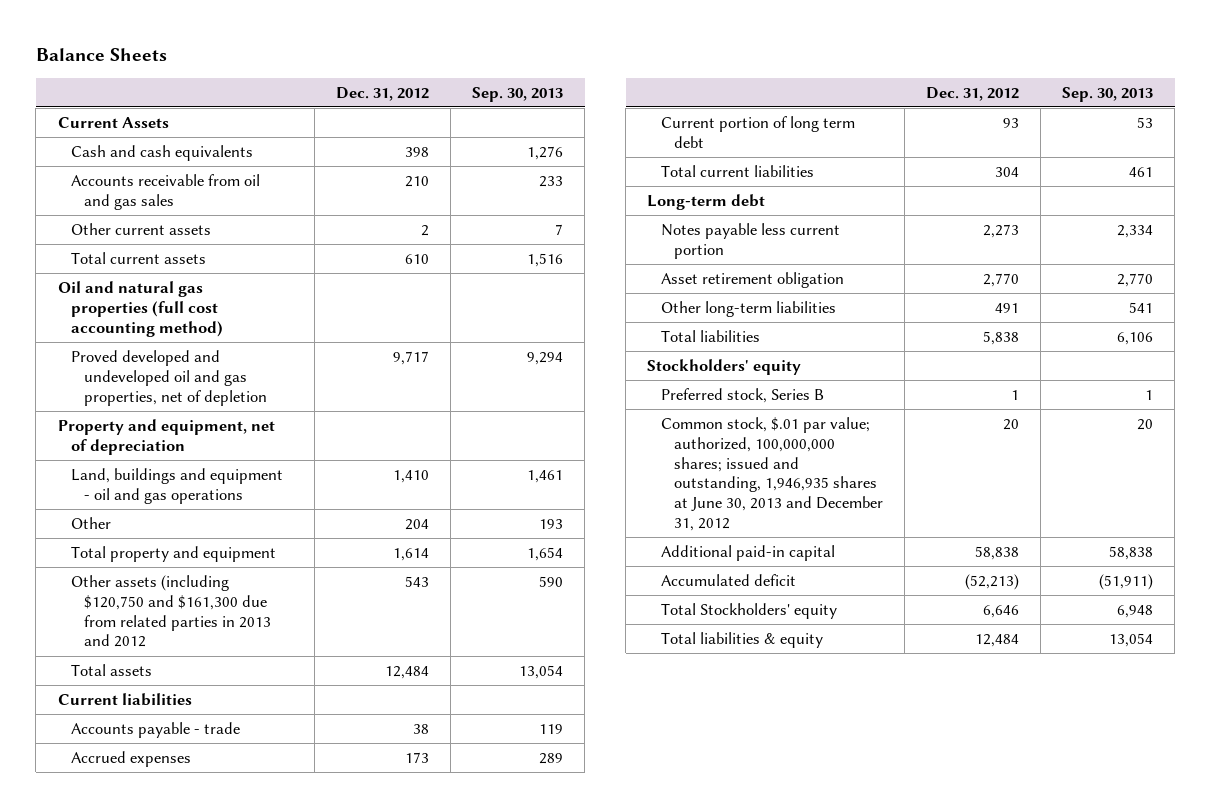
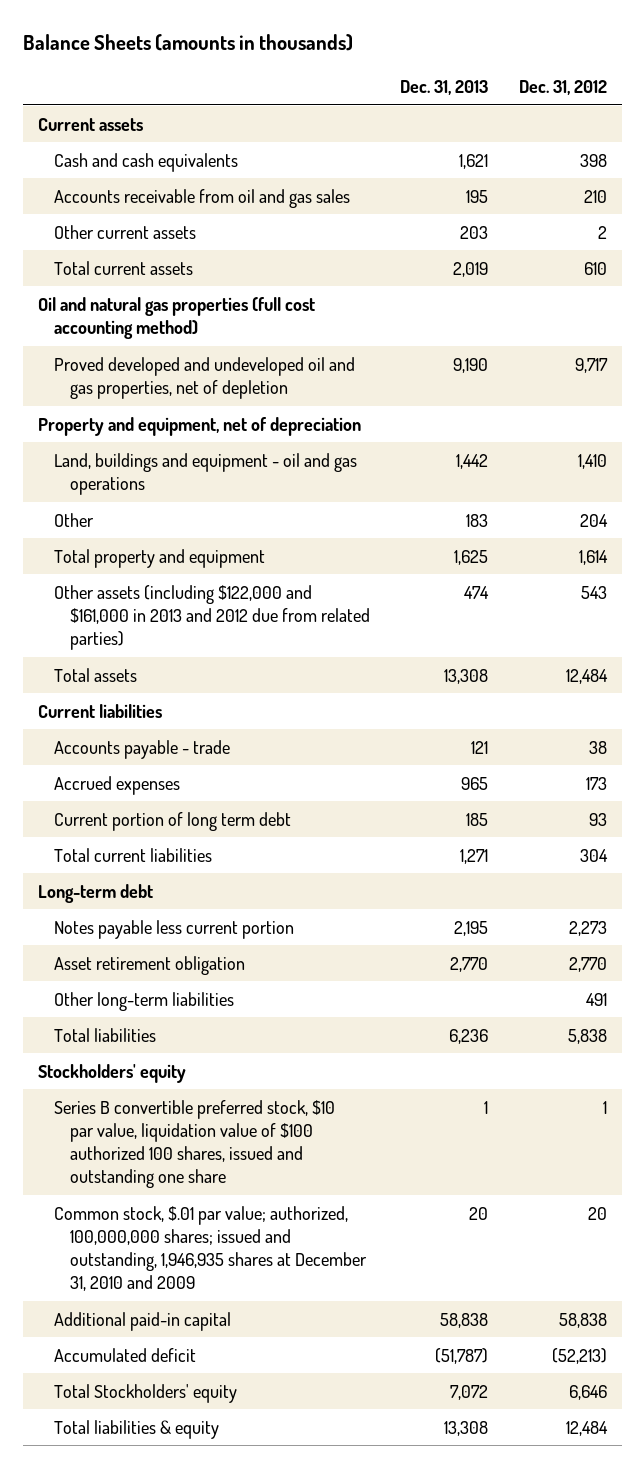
- Balance Sheets
+ Balance Sheets (amounts in thousands)
- | Dec. 31, 2012 | Sep. 30, 2013
+ | Dec. 31, 2013 | Dec. 31, 2012
- Current Assets
+ Current assets
- Other assets (including $120,750 and $161,300 due from related parties in 2013 and 2012 | 543 | 590
+ Other assets (including $122,000 and $161,000 in 2013 and 2012 due from related parties) | 474 | 543
- Preferred stock, Series B | 1 | 1
- Common stock, $.01 par value; authorized, 100,000,000 shares; issued and outstanding, 1,946,935 shares at June 30, 2013 and December 31, 2012 | 20 | 20
+ Series B convertible preferred stock, $10 par value, liquidation value of $100 authorized 100 shares, issued and outstanding one share | 1 | 1
+ Common stock, $.01 par value; authorized, 100,000,000 shares; issued and outstanding, 1,946,935 shares at December 31, 2010 and 2009 | 20 | 20

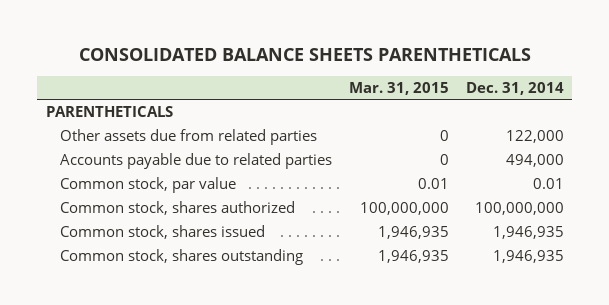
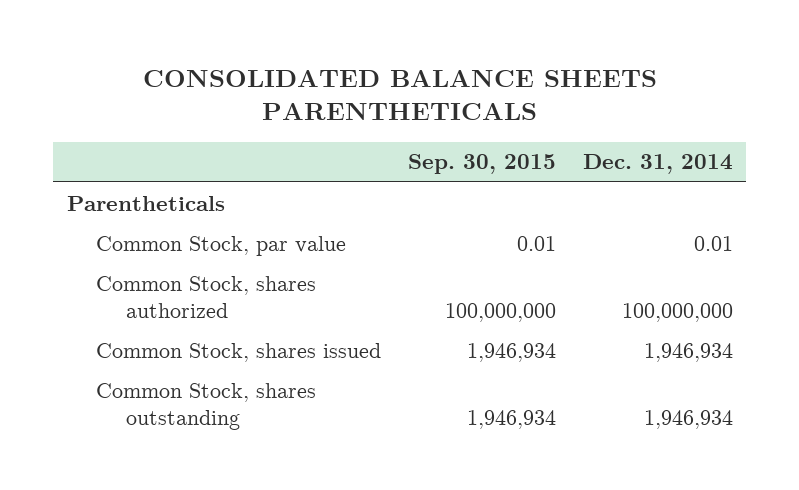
- | Mar. 31, 2015 | Dec. 31, 2014
+ | Sep. 30, 2015 | Dec. 31, 2014
- PARENTHETICALS
- Other assets due from related parties | 0 | 122,000
- Accounts payable due to related parties | 0 | 494,000
- Common stock, par value | 0.01 | 0.01
- Common stock, shares authorized | 100,000,000 | 100,000,000
- Common stock, shares issued | 1,946,935 | 1,946,935
- Common stock, shares outstanding | 1,946,935 | 1,946,935
+ Parentheticals
+ Common Stock, par value | 0.01 | 0.01
+ Common Stock, shares authorized | 100,000,000 | 100,000,000
+ Common Stock, shares issued | 1,946,934 | 1,946,934
+ Common Stock, shares outstanding | 1,946,934 | 1,946,934

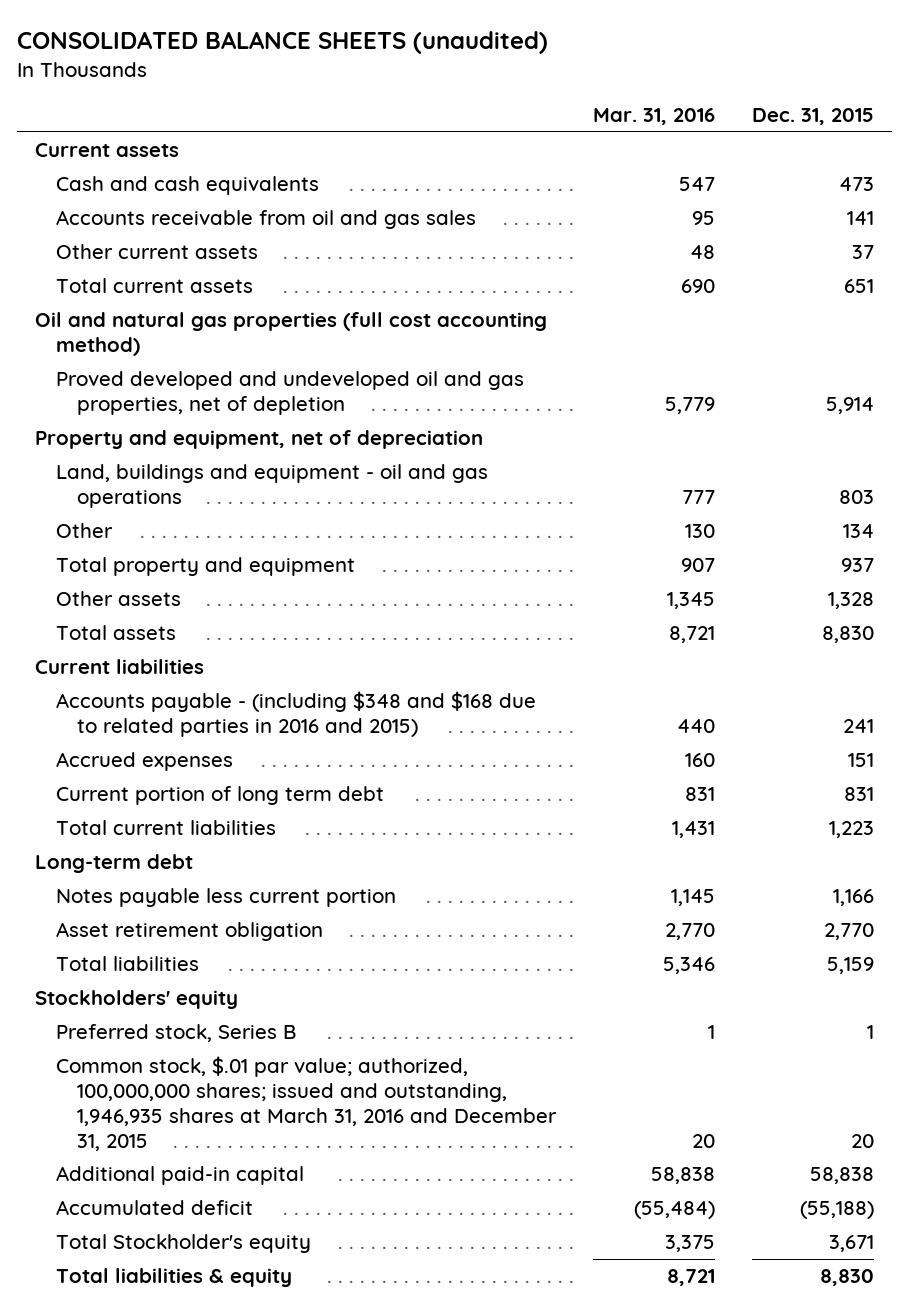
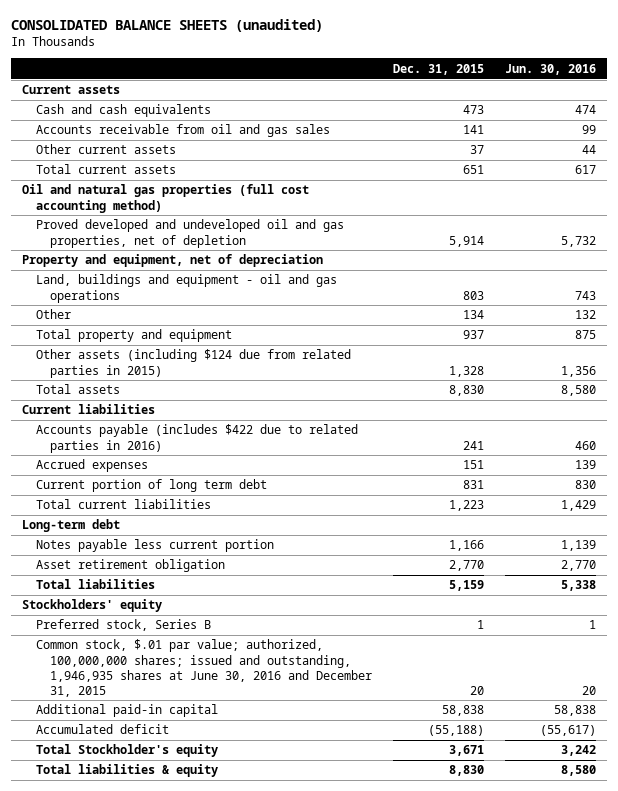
- | Mar. 31, 2016 | Dec. 31, 2015
+ | Dec. 31, 2015 | Jun. 30, 2016
- Other assets | 1,345 | 1,328
+ Other assets (including $124 due from related parties in 2015) | 1,328 | 1,356
- Accounts payable - (including $348 and $168 due to related parties in 2016 and 2015) | 440 | 241
+ Accounts payable (includes $422 due to related parties in 2016) | 241 | 460
- Common stock, $.01 par value; authorized, 100,000,000 shares; issued and outstanding, 1,946,935 shares at March 31, 2016 and December 31, 2015 | 20 | 20
+ Common stock, $.01 par value; authorized, 100,000,000 shares; issued and outstanding, 1,946,935 shares at June 30, 2016 and December 31, 2015 | 20 | 20

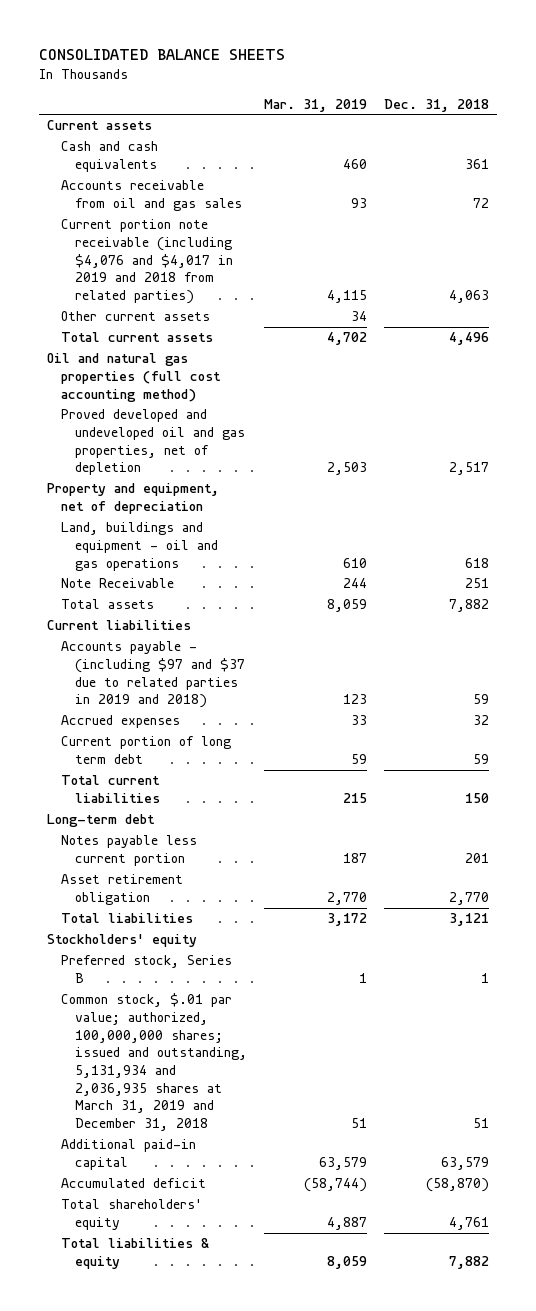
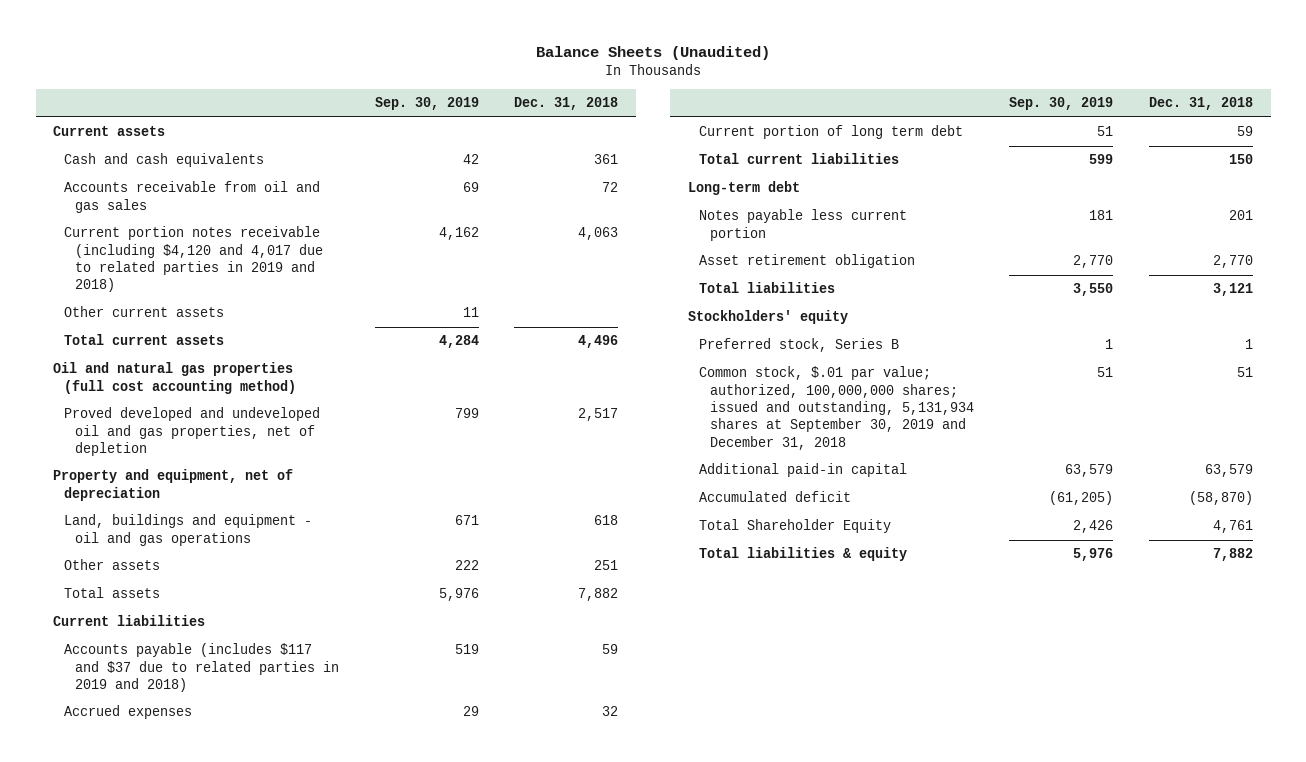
- CONSOLIDATED BALANCE SHEETS
+ Balance Sheets (Unaudited)
- | Mar. 31, 2019 | Dec. 31, 2018
+ | Sep. 30, 2019 | Dec. 31, 2018
- Current portion note receivable (including $4,076 and $4,017 in 2019 and 2018 from related parties) | 4,115 | 4,063
+ Current portion notes receivable (including $4,120 and 4,017 due to related parties in 2019 and 2018) | 4,162 | 4,063
- Note Receivable | 244 | 251
+ Other assets | 222 | 251
- Accounts payable - (including $97 and $37 due to related parties in 2019 and 2018) | 123 | 59
+ Accounts payable (includes $117 and $37 due to related parties in 2019 and 2018) | 519 | 59
- Common stock, $.01 par value; authorized, 100,000,000 shares; issued and outstanding, 5,131,934 and 2,036,935 shares at March 31, 2019 and December 31, 2018 | 51 | 51
+ Common stock, $.01 par value; authorized, 100,000,000 shares; issued and outstanding, 5,131,934 shares at September 30, 2019 and December 31, 2018 | 51 | 51
- Total shareholders' equity | 4,887 | 4,761
+ Total Shareholder Equity | 2,426 | 4,761

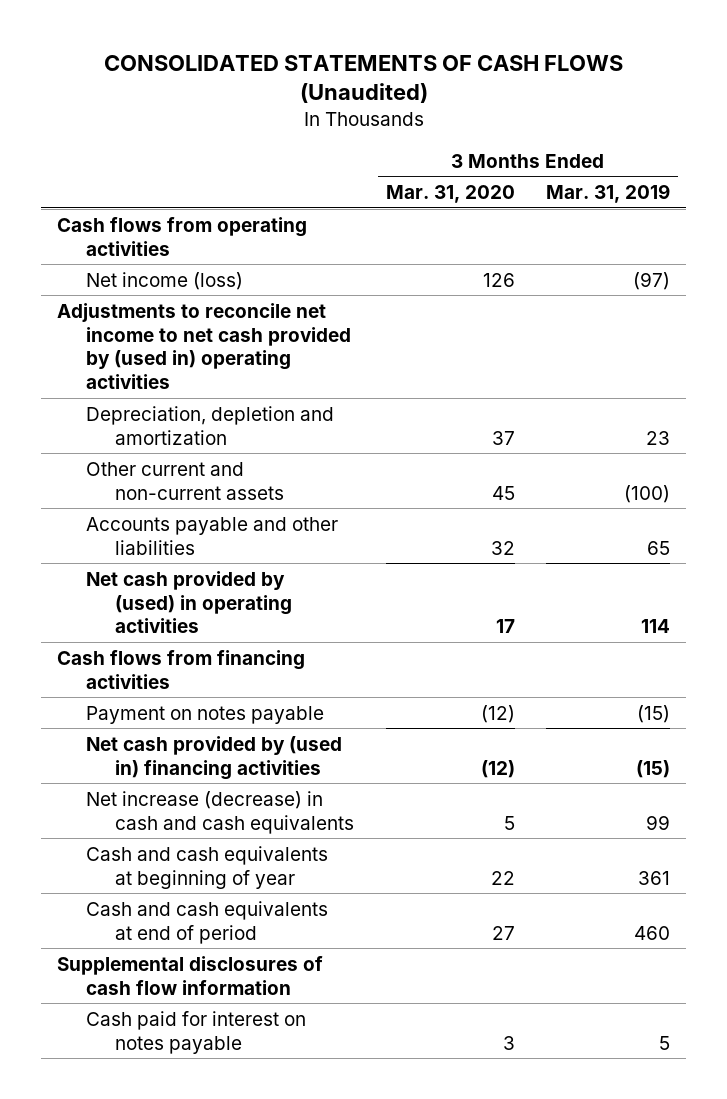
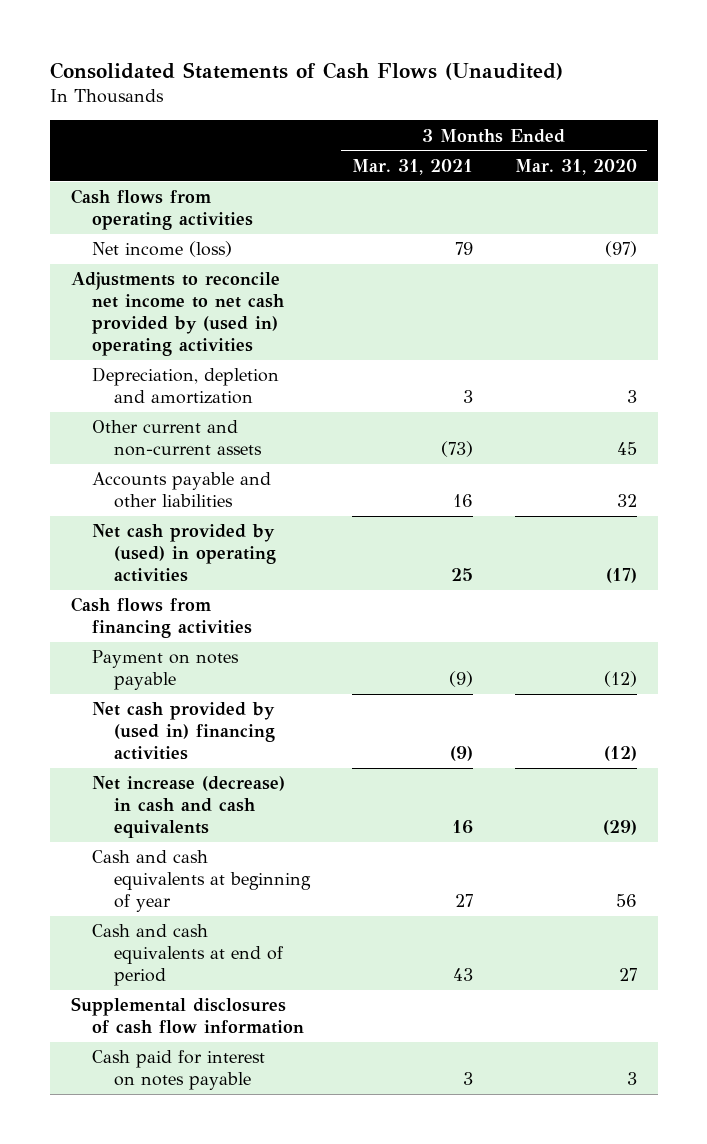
- CONSOLIDATED STATEMENTS OF CASH FLOWS (Unaudited)
+ Consolidated Statements of Cash Flows (Unaudited)
- | 3 Months Ended Mar. 31, 2020 | 3 Months Ended Mar. 31, 2019
+ | 3 Months Ended Mar. 31, 2021 | 3 Months Ended Mar. 31, 2020
- Net income (loss) | 126 | (97)
+ Net income (loss) | 79 | (97)
- Depreciation, depletion and amortization | 37 | 23
+ Depreciation, depletion and amortization | 3 | 3
- Net cash provided by (used) in operating activities | 17 | 114
+ Net cash provided by (used) in operating activities | 25 | (17)
- Net increase (decrease) in cash and cash equivalents | 5 | 99
- Cash and cash equivalents at beginning of year | 22 | 361
+ Net increase (decrease) in cash and cash equivalents | 16 | (29)
+ Cash and cash equivalents at beginning of year | 27 | 56

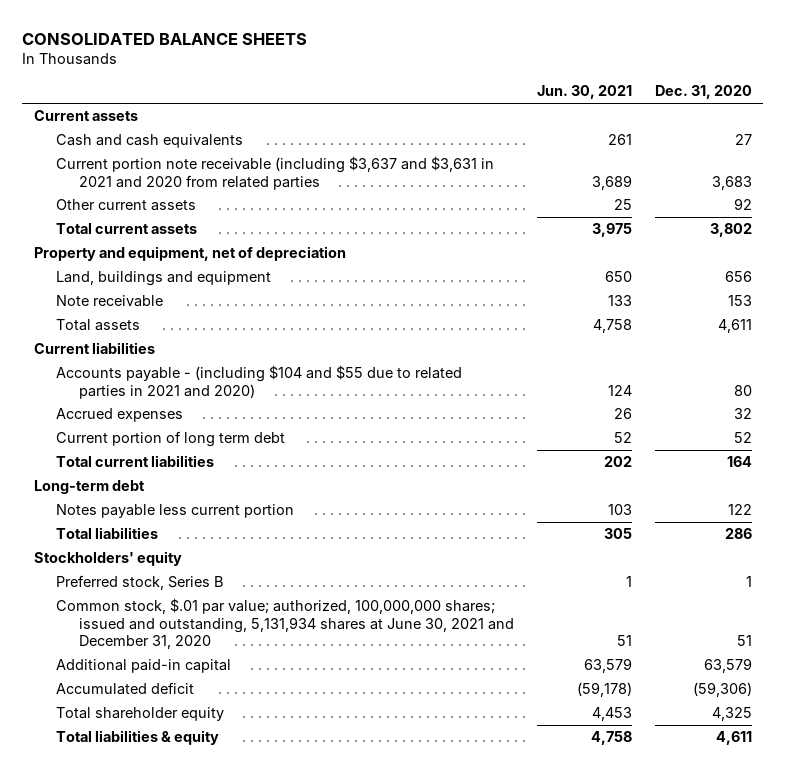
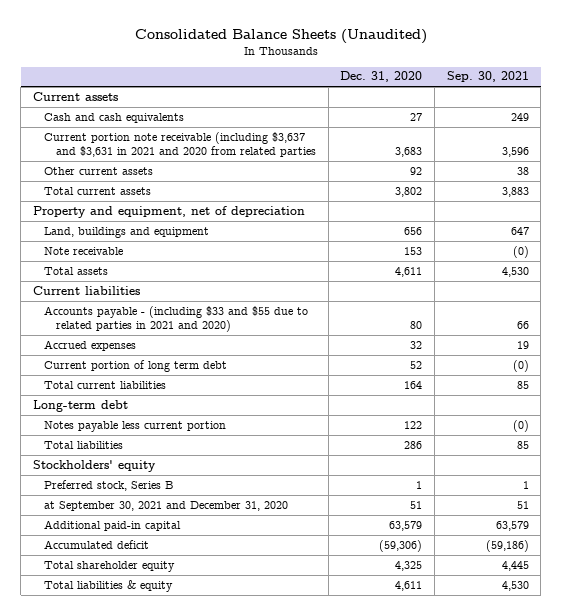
- CONSOLIDATED BALANCE SHEETS
+ Consolidated Balance Sheets (Unaudited)
- | Jun. 30, 2021 | Dec. 31, 2020
+ | Dec. 31, 2020 | Sep. 30, 2021
- Accounts payable - (including $104 and $55 due to related parties in 2021 and 2020) | 124 | 80
+ Accounts payable - (including $33 and $55 due to related parties in 2021 and 2020) | 80 | 66
- Common stock, $.01 par value; authorized, 100,000,000 shares; issued and outstanding, 5,131,934 shares at June 30, 2021 and December 31, 2020 | 51 | 51
+ at September 30, 2021 and December 31, 2020 | 51 | 51

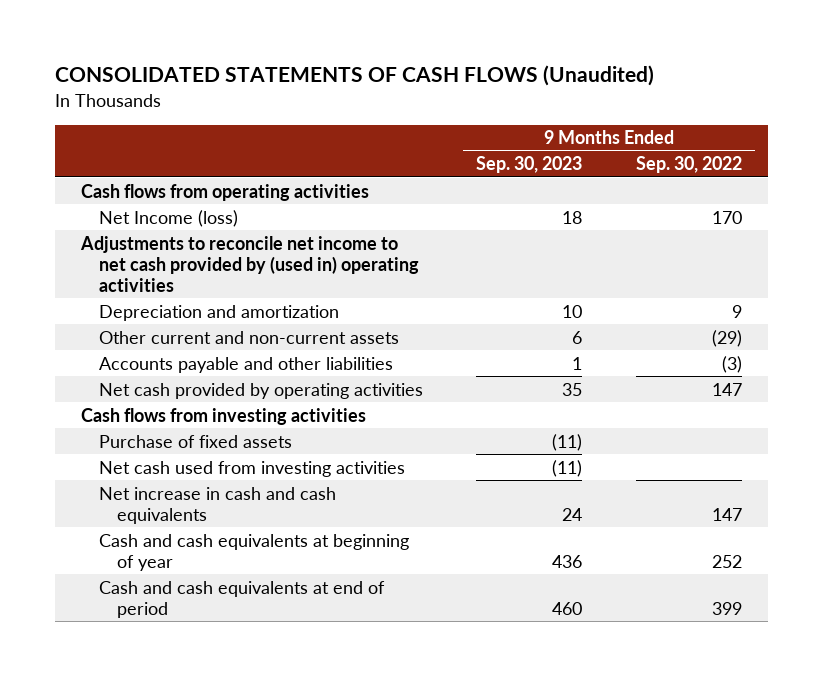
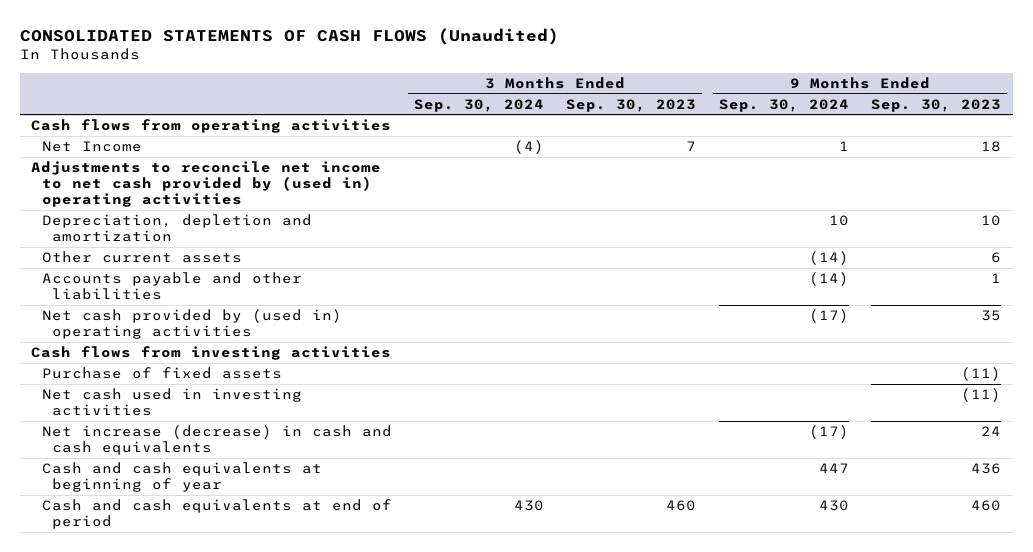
- | 9 Months Ended Sep. 30, 2023 | 9 Months Ended Sep. 30, 2022
+ | 3 Months Ended Sep. 30, 2024 | 3 Months Ended Sep. 30, 2023 | 9 Months Ended Sep. 30, 2024 | 9 Months Ended Sep. 30, 2023
- Net Income (loss) | 18 | 170
+ Net Income | (4) | 7 | 1 | 18
- Depreciation and amortization | 10 | 9
- Other current and non-current assets | 6 | (29)
+ Depreciation, depletion and amortization | | | 10 | 10
+ Other current assets | | | (14) | 6
- Net cash provided by operating activities | 35 | 147
+ Net cash provided by (used in) operating activities | | | (17) | 35
- Net cash used from investing activities | (11) |
- Net increase in cash and cash equivalents | 24 | 147
+ Net cash used in investing activities | | | | (11)
+ Net increase (decrease) in cash and cash equivalents | | | (17) | 24

